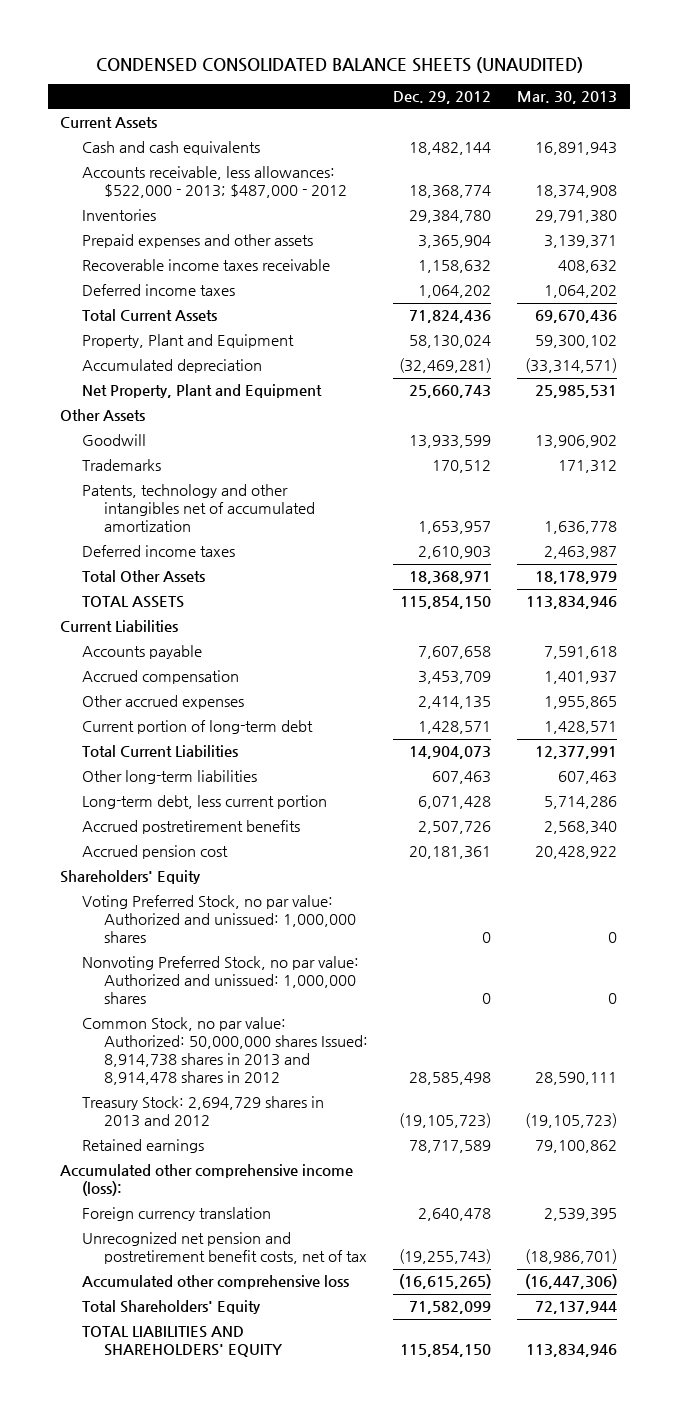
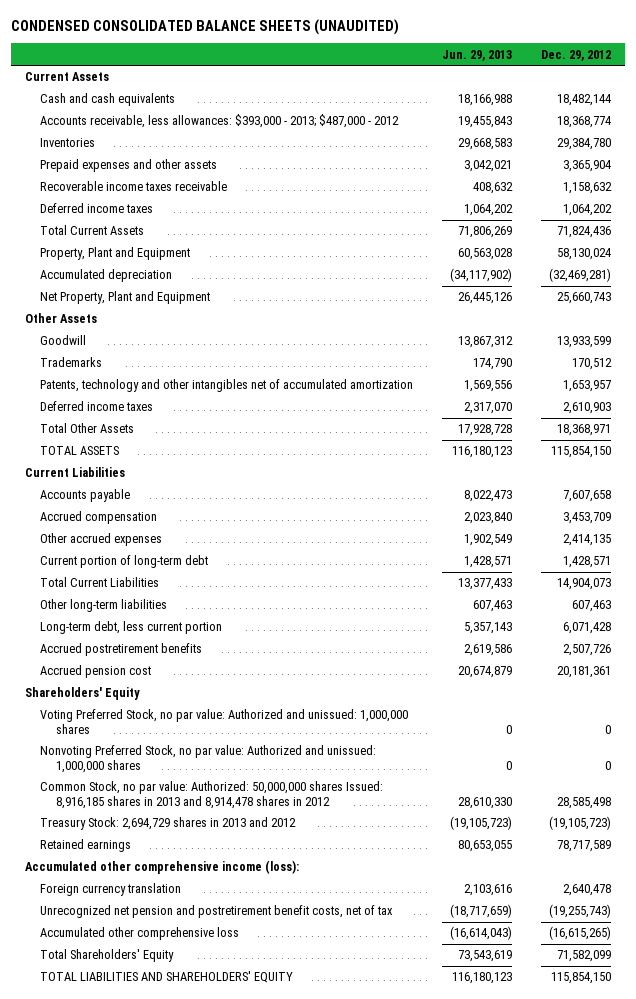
- | Dec. 29, 2012 | Mar. 30, 2013
+ | Jun. 29, 2013 | Dec. 29, 2012
- Accounts receivable, less allowances: $522,000 - 2013; $487,000 - 2012 | 18,368,774 | 18,374,908
+ Accounts receivable, less allowances: $393,000 - 2013; $487,000 - 2012 | 19,455,843 | 18,368,774
- Common Stock, no par value: Authorized: 50,000,000 shares Issued: 8,914,738 shares in 2013 and 8,914,478 shares in 2012 | 28,585,498 | 28,590,111
+ Common Stock, no par value: Authorized: 50,000,000 shares Issued: 8,916,185 shares in 2013 and 8,914,478 shares in 2012 | 28,610,330 | 28,585,498

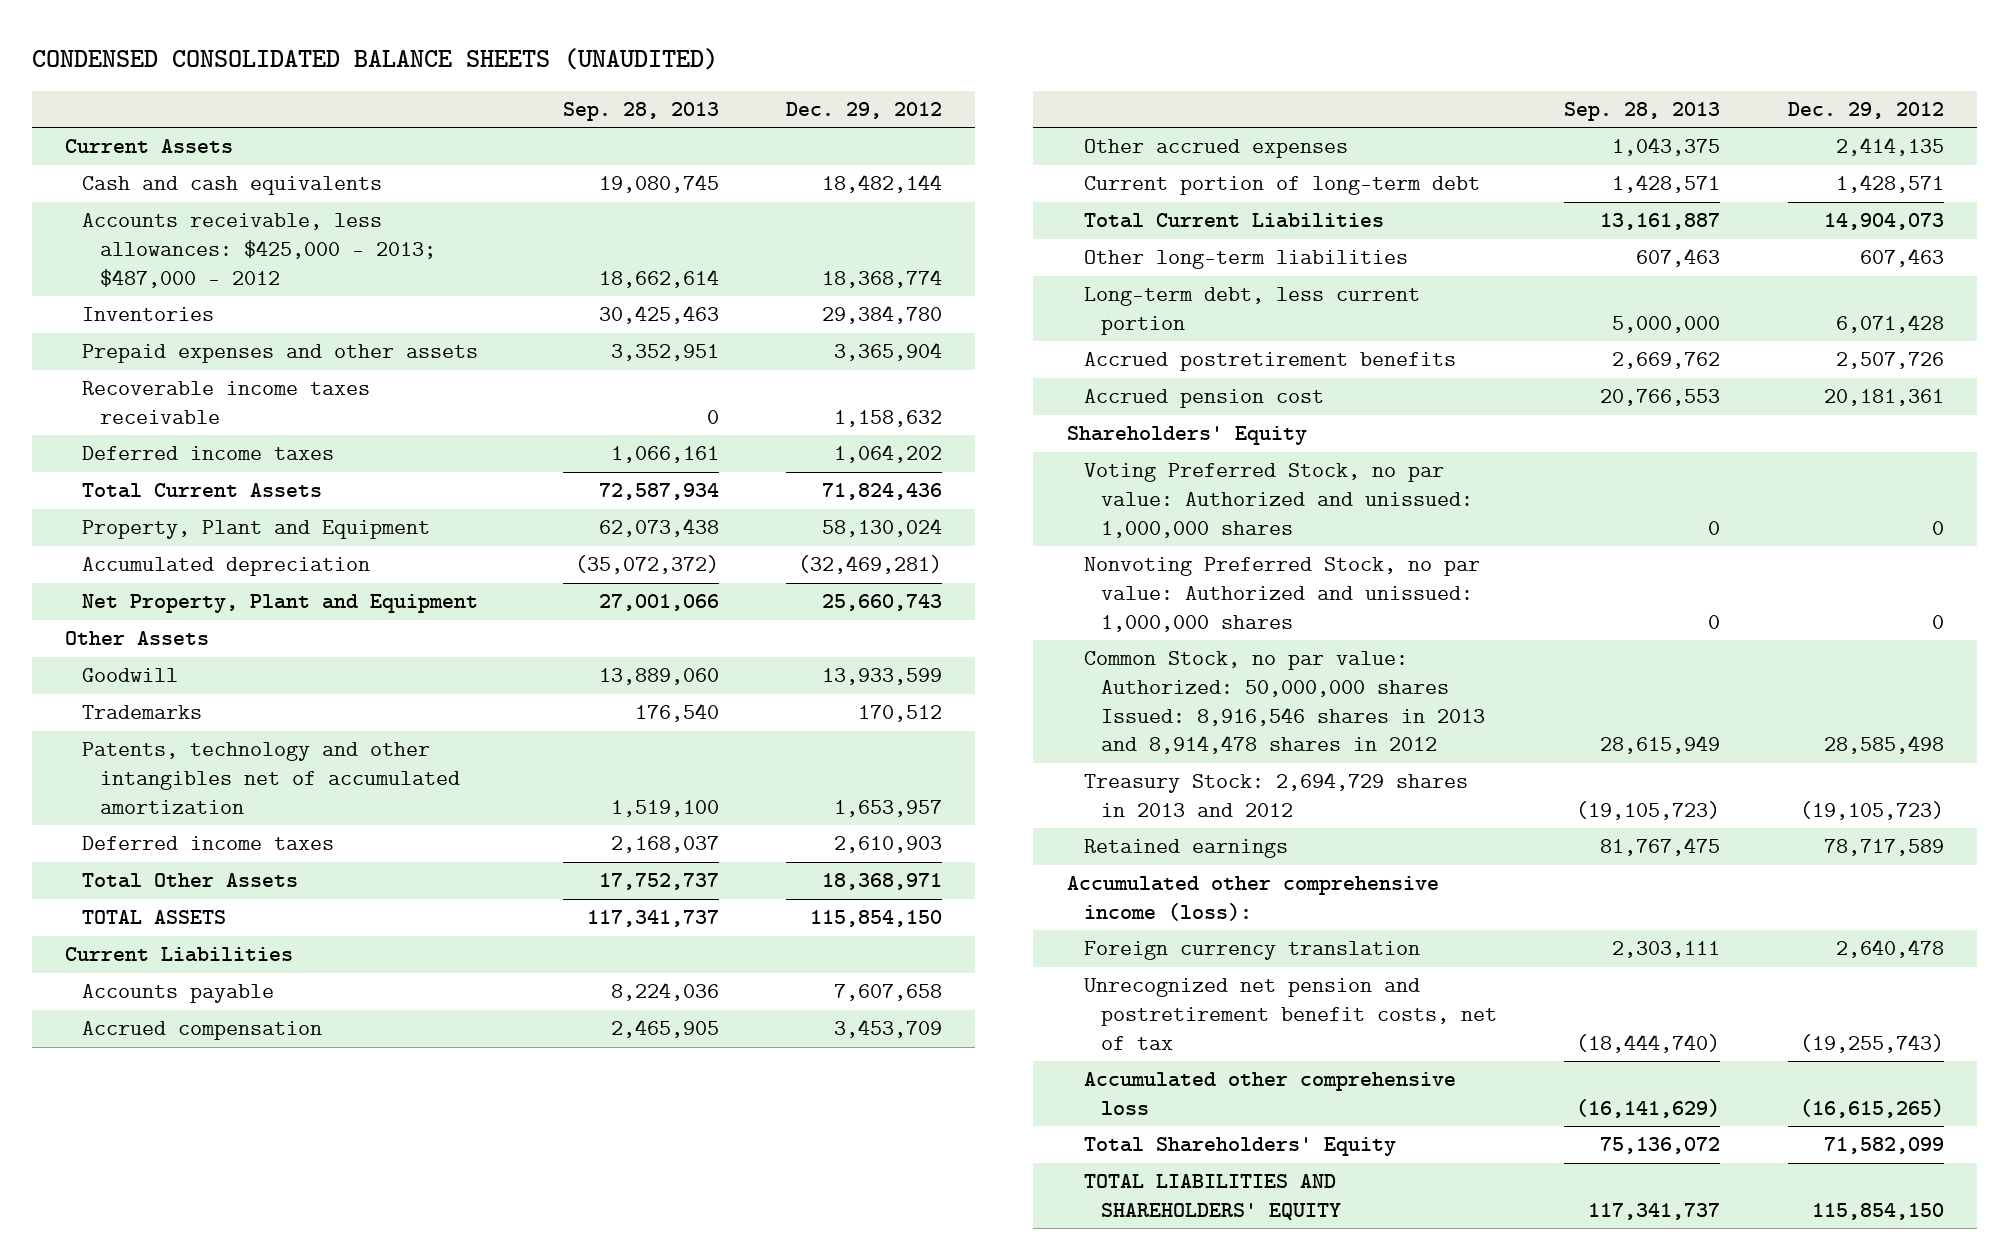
- | Jun. 29, 2013 | Dec. 29, 2012
+ | Sep. 28, 2013 | Dec. 29, 2012
- Accounts receivable, less allowances: $393,000 - 2013; $487,000 - 2012 | 19,455,843 | 18,368,774
+ Accounts receivable, less allowances: $425,000 - 2013; $487,000 - 2012 | 18,662,614 | 18,368,774
- Common Stock, no par value: Authorized: 50,000,000 shares Issued: 8,916,185 shares in 2013 and 8,914,478 shares in 2012 | 28,610,330 | 28,585,498
+ Common Stock, no par value: Authorized: 50,000,000 shares Issued: 8,916,546 shares in 2013 and 8,914,478 shares in 2012 | 28,615,949 | 28,585,498

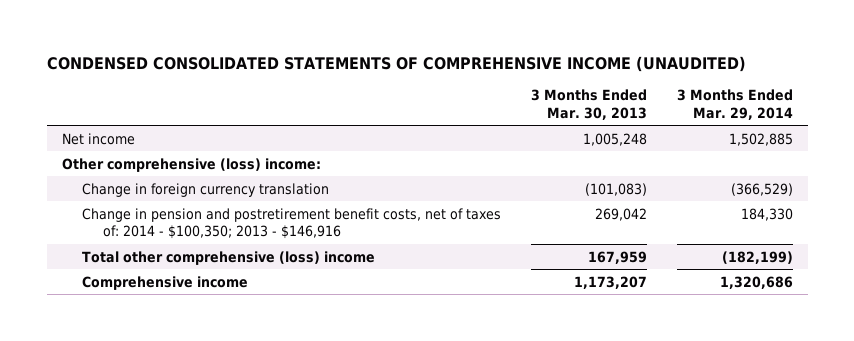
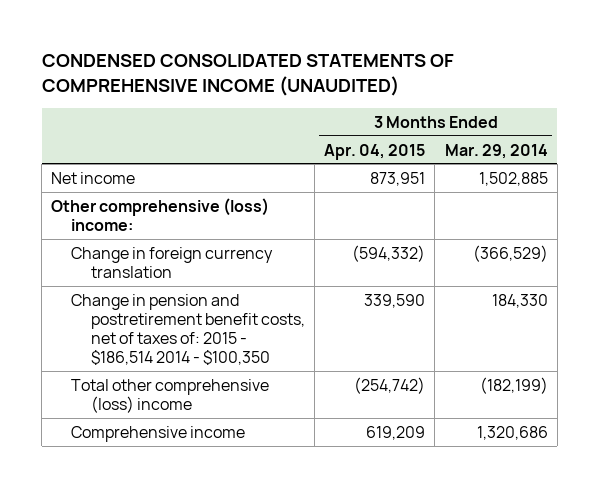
- | 3 Months Ended Mar. 30, 2013 | 3 Months Ended Mar. 29, 2014
+ | 3 Months Ended Apr. 04, 2015 | 3 Months Ended Mar. 29, 2014
- Change in pension and postretirement benefit costs, net of taxes of: 2014 - $100,350; 2013 - $146,916 | 269,042 | 184,330
+ Change in pension and postretirement benefit costs, net of taxes of: 2015 - $186,514 2014 - $100,350 | 339,590 | 184,330

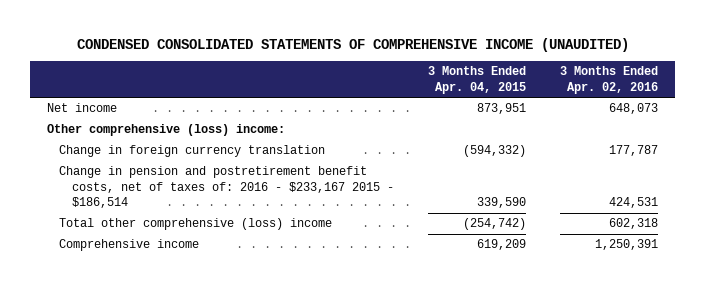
- | 3 Months Ended Apr. 04, 2015 | 3 Months Ended Mar. 29, 2014
+ | 3 Months Ended Apr. 04, 2015 | 3 Months Ended Apr. 02, 2016
- Change in pension and postretirement benefit costs, net of taxes of: 2015 - $186,514 2014 - $100,350 | 339,590 | 184,330
+ Change in pension and postretirement benefit costs, net of taxes of: 2016 - $233,167 2015 - $186,514 | 339,590 | 424,531

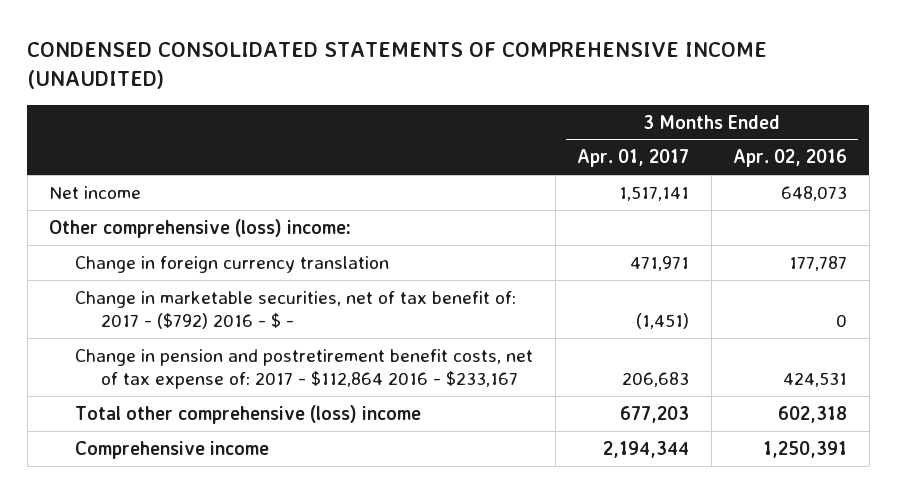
- | 3 Months Ended Apr. 04, 2015 | 3 Months Ended Apr. 02, 2016
+ | 3 Months Ended Apr. 01, 2017 | 3 Months Ended Apr. 02, 2016
- Change in pension and postretirement benefit costs, net of taxes of: 2016 - $233,167 2015 - $186,514 | 339,590 | 424,531
+ Change in marketable securities, net of tax benefit of: 2017 - ($792) 2016 - $ - | (1,451) | 0
+ Change in pension and postretirement benefit costs, net of tax expense of: 2017 - $112,864 2016 - $233,167 | 206,683 | 424,531

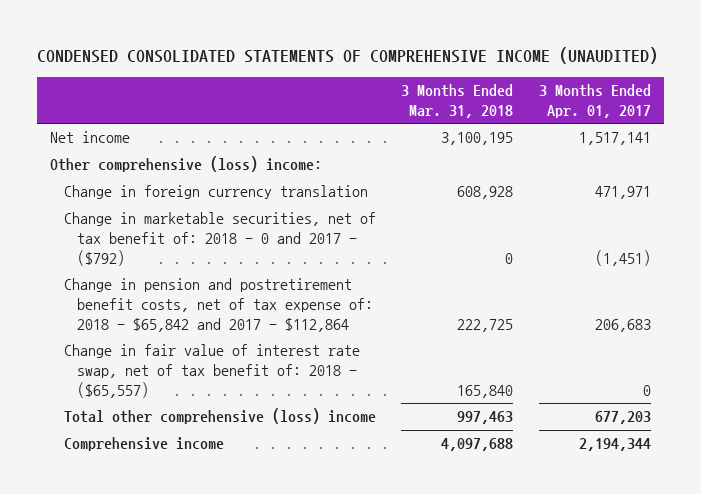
- | 3 Months Ended Apr. 01, 2017 | 3 Months Ended Apr. 02, 2016
+ | 3 Months Ended Mar. 31, 2018 | 3 Months Ended Apr. 01, 2017
- Change in marketable securities, net of tax benefit of: 2017 - ($792) 2016 - $ - | (1,451) | 0
- Change in pension and postretirement benefit costs, net of tax expense of: 2017 - $112,864 2016 - $233,167 | 206,683 | 424,531
+ Change in marketable securities, net of tax benefit of: 2018 - 0 and 2017 - ($792) | 0 | (1,451)
+ Change in pension and postretirement benefit costs, net of tax expense of: 2018 - $65,842 and 2017 - $112,864 | 222,725 | 206,683
+ Change in fair value of interest rate swap, net of tax benefit of: 2018 - ($65,557) | 165,840 | 0

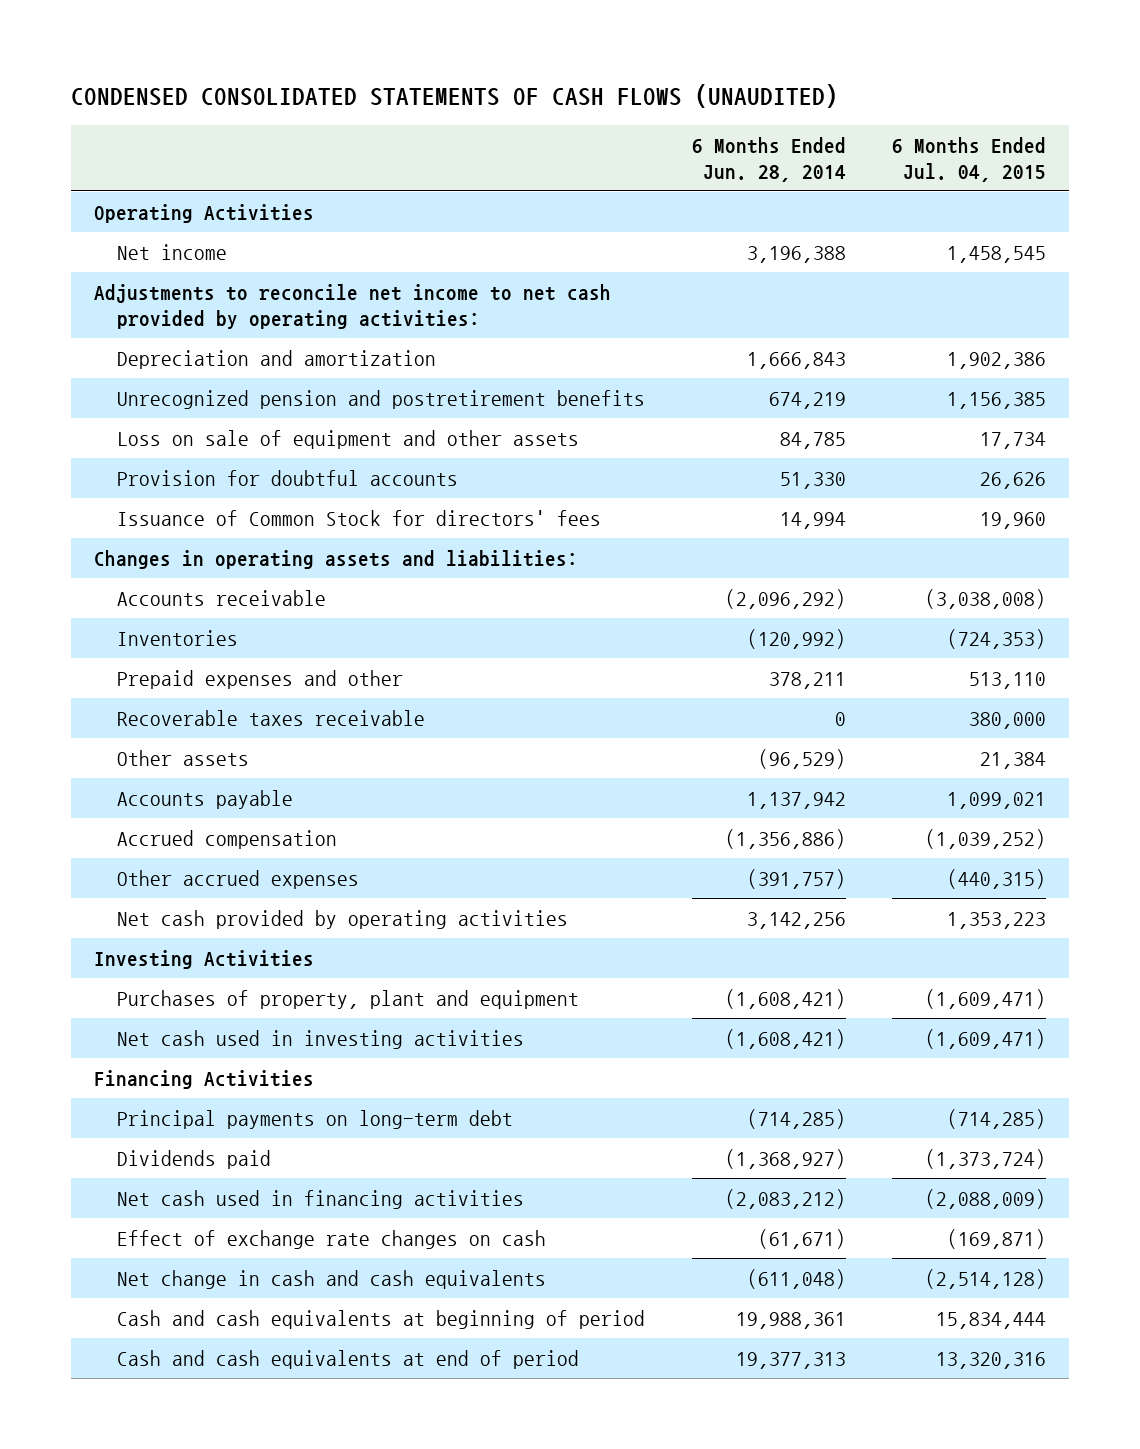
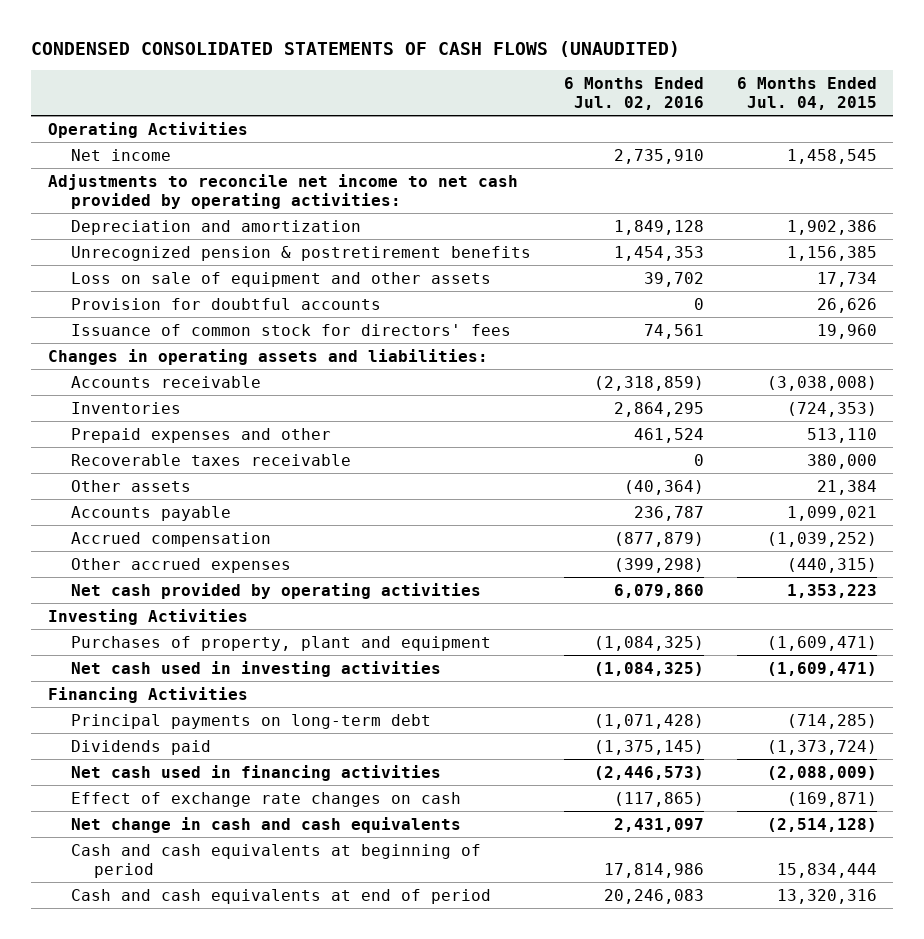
- | 6 Months Ended Jun. 28, 2014 | 6 Months Ended Jul. 04, 2015
+ | 6 Months Ended Jul. 02, 2016 | 6 Months Ended Jul. 04, 2015
- Unrecognized pension and postretirement benefits | 674,219 | 1,156,385
+ Unrecognized pension & postretirement benefits | 1,454,353 | 1,156,385
- Issuance of Common Stock for directors' fees | 14,994 | 19,960
+ Issuance of common stock for directors' fees | 74,561 | 19,960

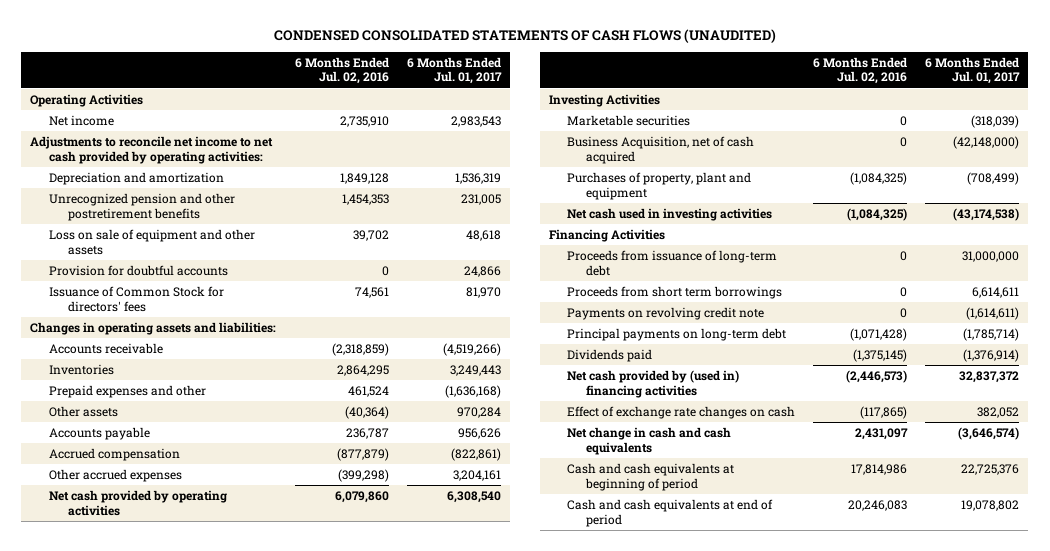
- | 6 Months Ended Jul. 02, 2016 | 6 Months Ended Jul. 04, 2015
+ | 6 Months Ended Jul. 02, 2016 | 6 Months Ended Jul. 01, 2017
- Unrecognized pension & postretirement benefits | 1,454,353 | 1,156,385
+ Unrecognized pension and other postretirement benefits | 1,454,353 | 231,005
- Issuance of common stock for directors' fees | 74,561 | 19,960
+ Issuance of Common Stock for directors' fees | 74,561 | 81,970
- Recoverable taxes receivable | 0 | 380,000
+ Marketable securities | 0 | (318,039)
+ Business Acquisition, net of cash acquired | 0 | (42,148,000)
+ Proceeds from issuance of long-term debt | 0 | 31,000,000
+ Proceeds from short term borrowings | 0 | 6,614,611
+ Payments on revolving credit note | 0 | (1,614,611)
- Net cash used in financing activities | (2,446,573) | (2,088,009)
+ Net cash provided by (used in) financing activities | (2,446,573) | 32,837,372

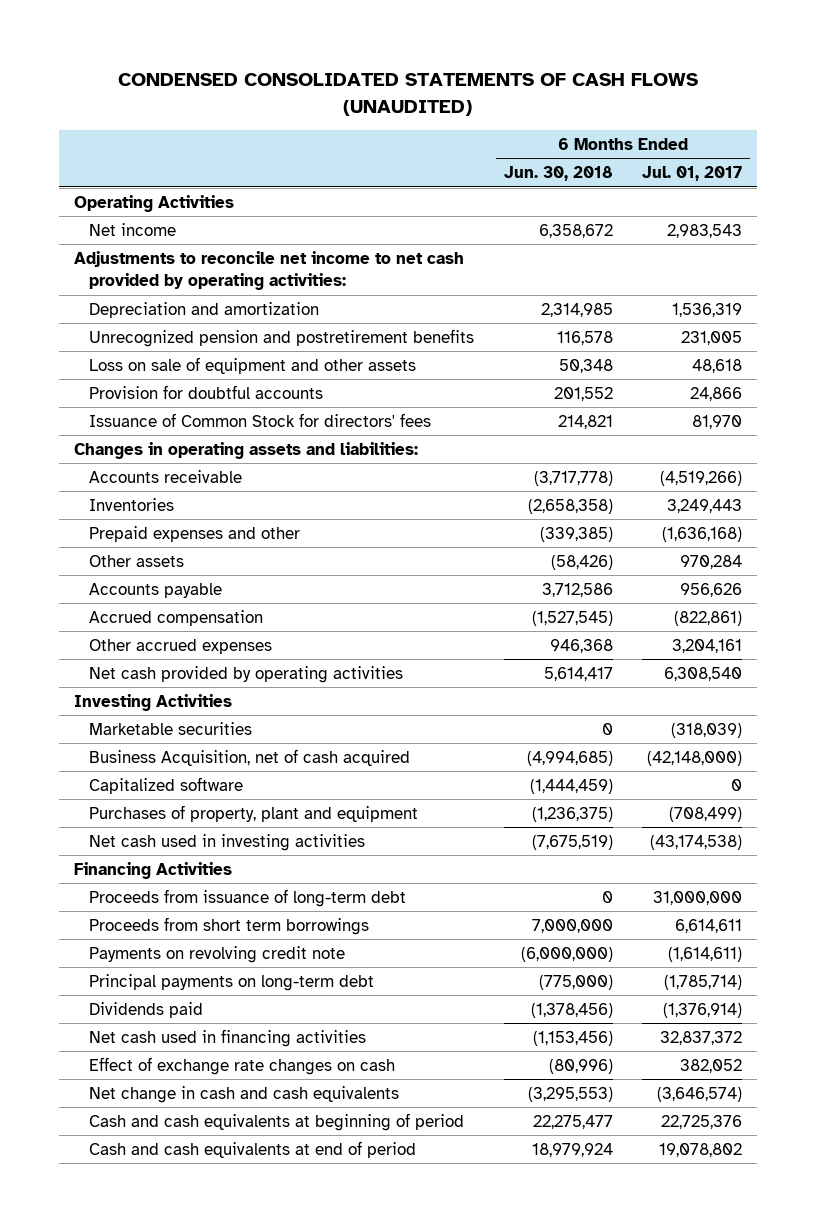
- | 6 Months Ended Jul. 02, 2016 | 6 Months Ended Jul. 01, 2017
+ | 6 Months Ended Jun. 30, 2018 | 6 Months Ended Jul. 01, 2017
- Unrecognized pension and other postretirement benefits | 1,454,353 | 231,005
+ Unrecognized pension and postretirement benefits | 116,578 | 231,005
+ Capitalized software | (1,444,459) | 0
- Net cash provided by (used in) financing activities | (2,446,573) | 32,837,372
+ Net cash used in financing activities | (1,153,456) | 32,837,372

